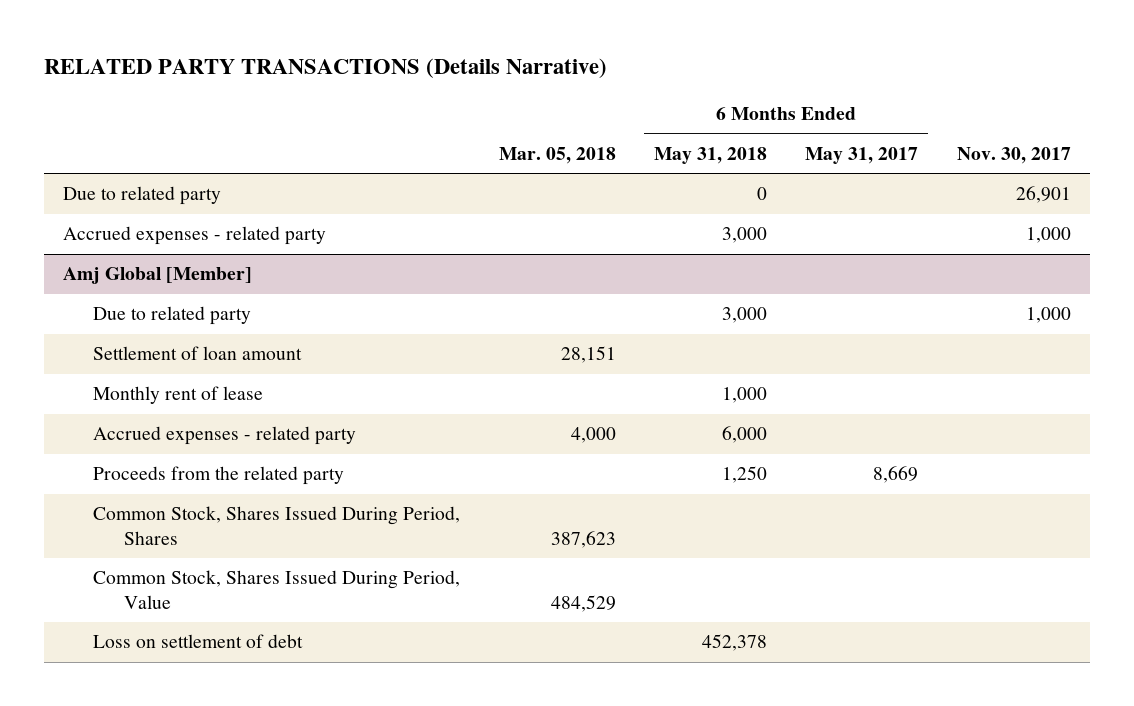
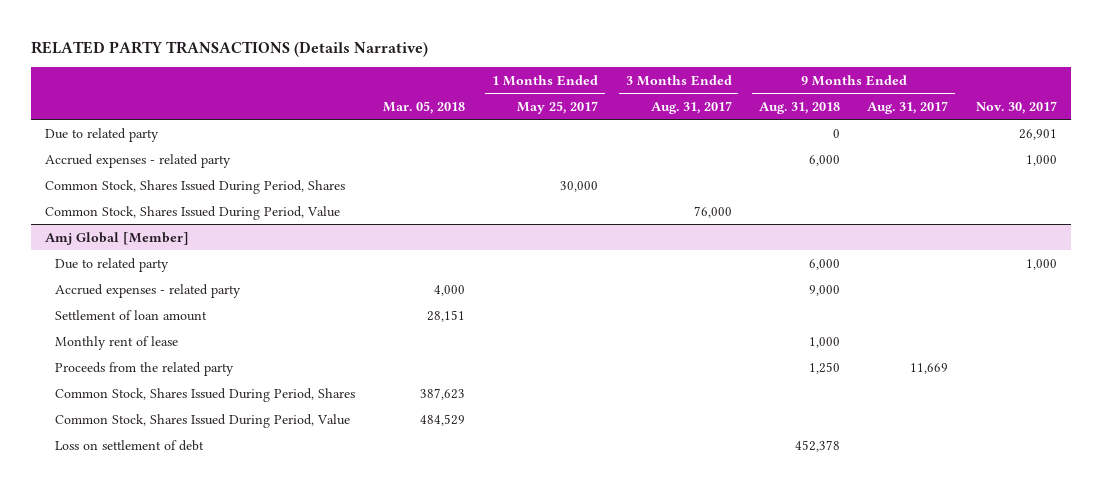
- | Mar. 05, 2018 | 6 Months Ended May 31, 2018 | 6 Months Ended May 31, 2017 | Nov. 30, 2017
+ | Mar. 05, 2018 | 1 Months Ended May 25, 2017 | 3 Months Ended Aug. 31, 2017 | 9 Months Ended Aug. 31, 2018 | 9 Months Ended Aug. 31, 2017 | Nov. 30, 2017
+ Common Stock, Shares Issued During Period, Shares | | 30,000 | | | |
+ Common Stock, Shares Issued During Period, Value | | | 76,000 | | |
@ Amj Global [Member]
moved up: Accrued expenses - related party | 4,000 | | | 9,000 | |

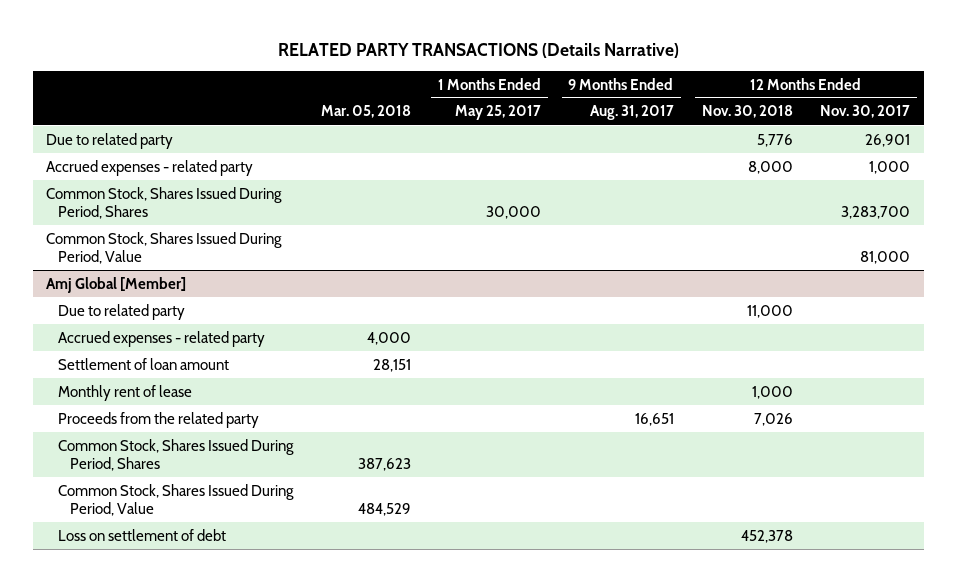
- | Mar. 05, 2018 | 1 Months Ended May 25, 2017 | 3 Months Ended Aug. 31, 2017 | 9 Months Ended Aug. 31, 2018 | 9 Months Ended Aug. 31, 2017 | Nov. 30, 2017
+ | Mar. 05, 2018 | 1 Months Ended May 25, 2017 | 9 Months Ended Aug. 31, 2017 | 12 Months Ended Nov. 30, 2018 | 12 Months Ended Nov. 30, 2017
@ Amj Global [Member]
- Proceeds from the related party | | | | 1,250 | 11,669 |
+ Proceeds from the related party | | | 16,651 | 7,026 |

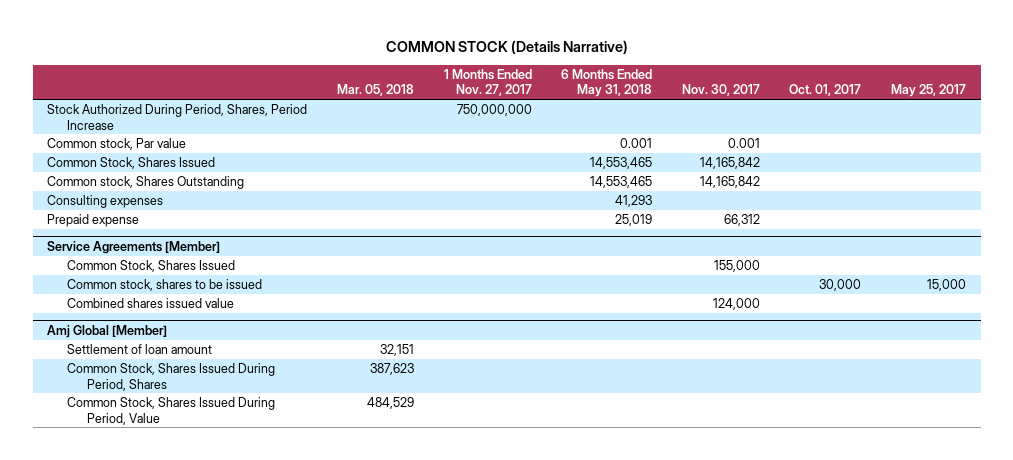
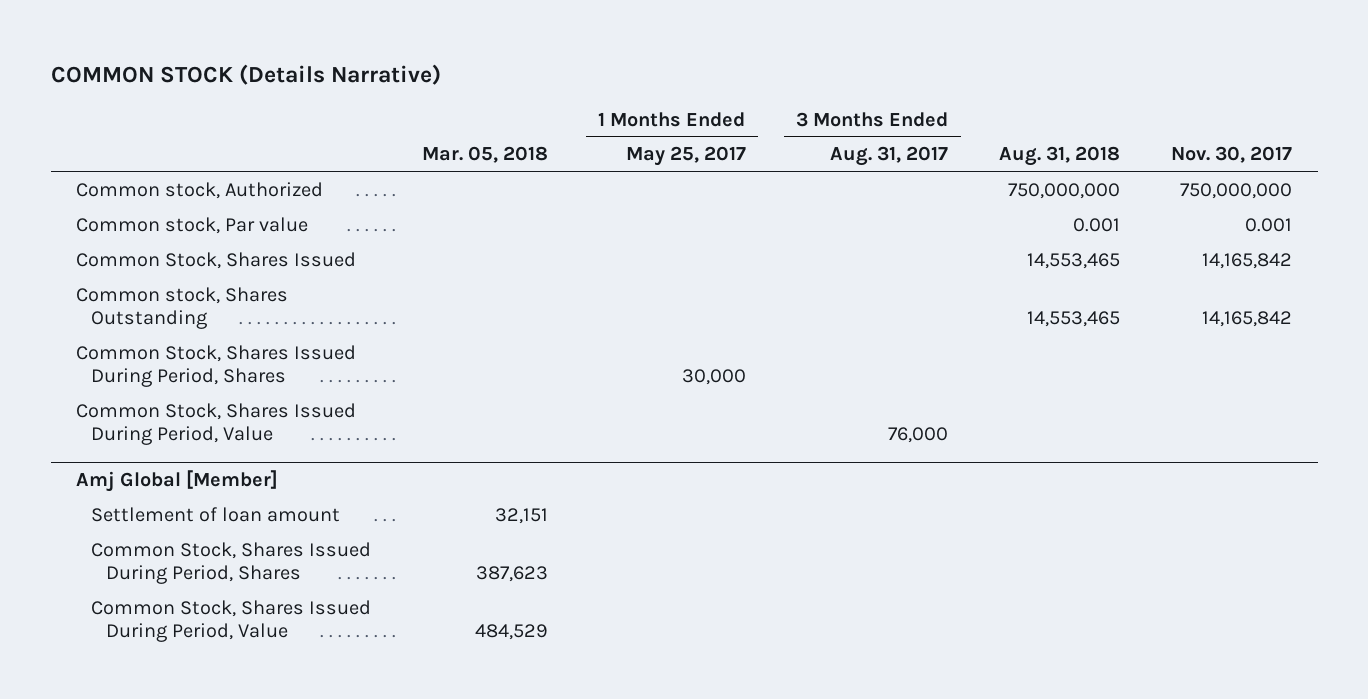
- | Mar. 05, 2018 | 1 Months Ended Nov. 27, 2017 | 6 Months Ended May 31, 2018 | Nov. 30, 2017 | Oct. 01, 2017 | May 25, 2017
+ | Mar. 05, 2018 | 1 Months Ended May 25, 2017 | 3 Months Ended Aug. 31, 2017 | Aug. 31, 2018 | Nov. 30, 2017
- Stock Authorized During Period, Shares, Period Increase | | 750,000,000 | | | |
+ Common stock, Authorized | | | | 750,000,000 | 750,000,000
- Consulting expenses | | | 41,293 | | |
- Prepaid expense | | | 25,019 | 66,312 | |
- Service Agreements [Member]
- Common Stock, Shares Issued | | | | 155,000 | |
- Common stock, shares to be issued | | | | | 30,000 | 15,000
- Combined shares issued value | | | | 124,000 | |
+ Common Stock, Shares Issued During Period, Shares | | 30,000 | | |
+ Common Stock, Shares Issued During Period, Value | | | 76,000 | |

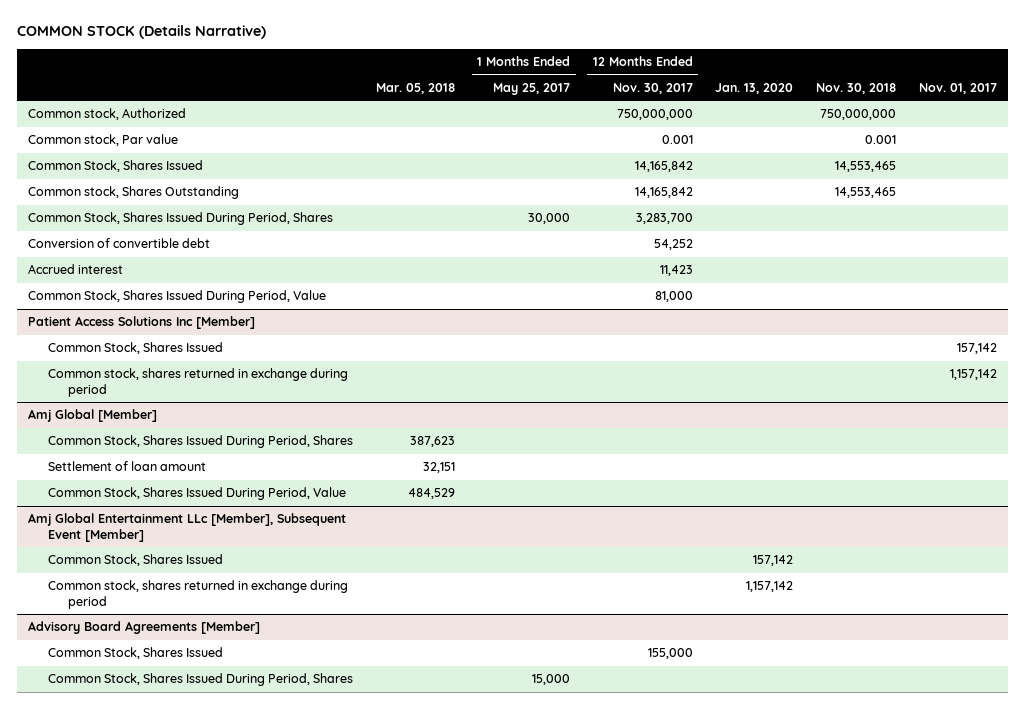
- | Mar. 05, 2018 | 1 Months Ended May 25, 2017 | 3 Months Ended Aug. 31, 2017 | Aug. 31, 2018 | Nov. 30, 2017
+ | Mar. 05, 2018 | 1 Months Ended May 25, 2017 | 12 Months Ended Nov. 30, 2017 | Jan. 13, 2020 | Nov. 30, 2018 | Nov. 01, 2017
+ Conversion of convertible debt | | | 54,252 | | |
+ Accrued interest | | | 11,423 | | |
+ Patient Access Solutions Inc [Member]
+ Common Stock, Shares Issued | | | | | | 157,142
+ Common stock, shares returned in exchange during period | | | | | | 1,157,142
@ Amj Global [Member]
moved down: Settlement of loan amount | 32,151 | | | | |
+ Amj Global Entertainment LLc [Member], Subsequent Event [Member]
+ Common Stock, Shares Issued | | | | 157,142 | |
+ Common stock, shares returned in exchange during period | | | | 1,157,142 | |
+ Advisory Board Agreements [Member]
+ Common Stock, Shares Issued | | | 155,000 | | |
+ Common Stock, Shares Issued During Period, Shares | | 15,000 | | | |

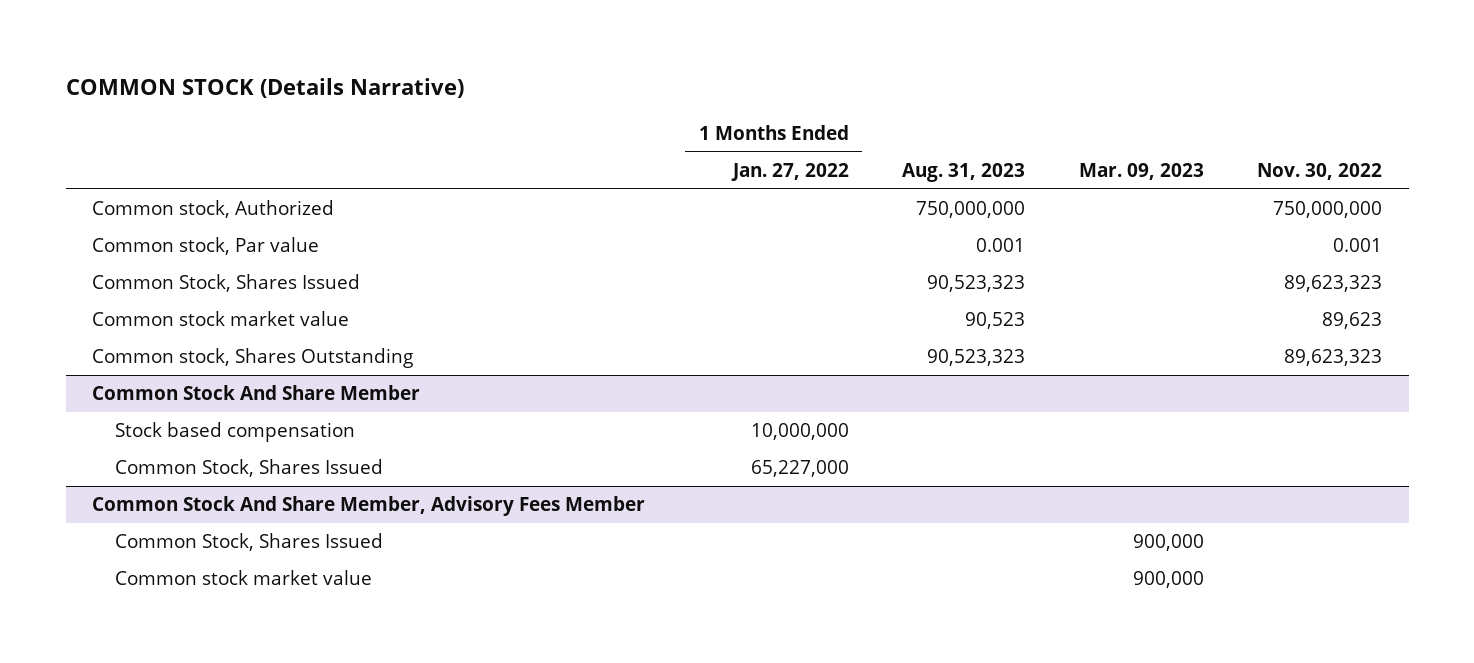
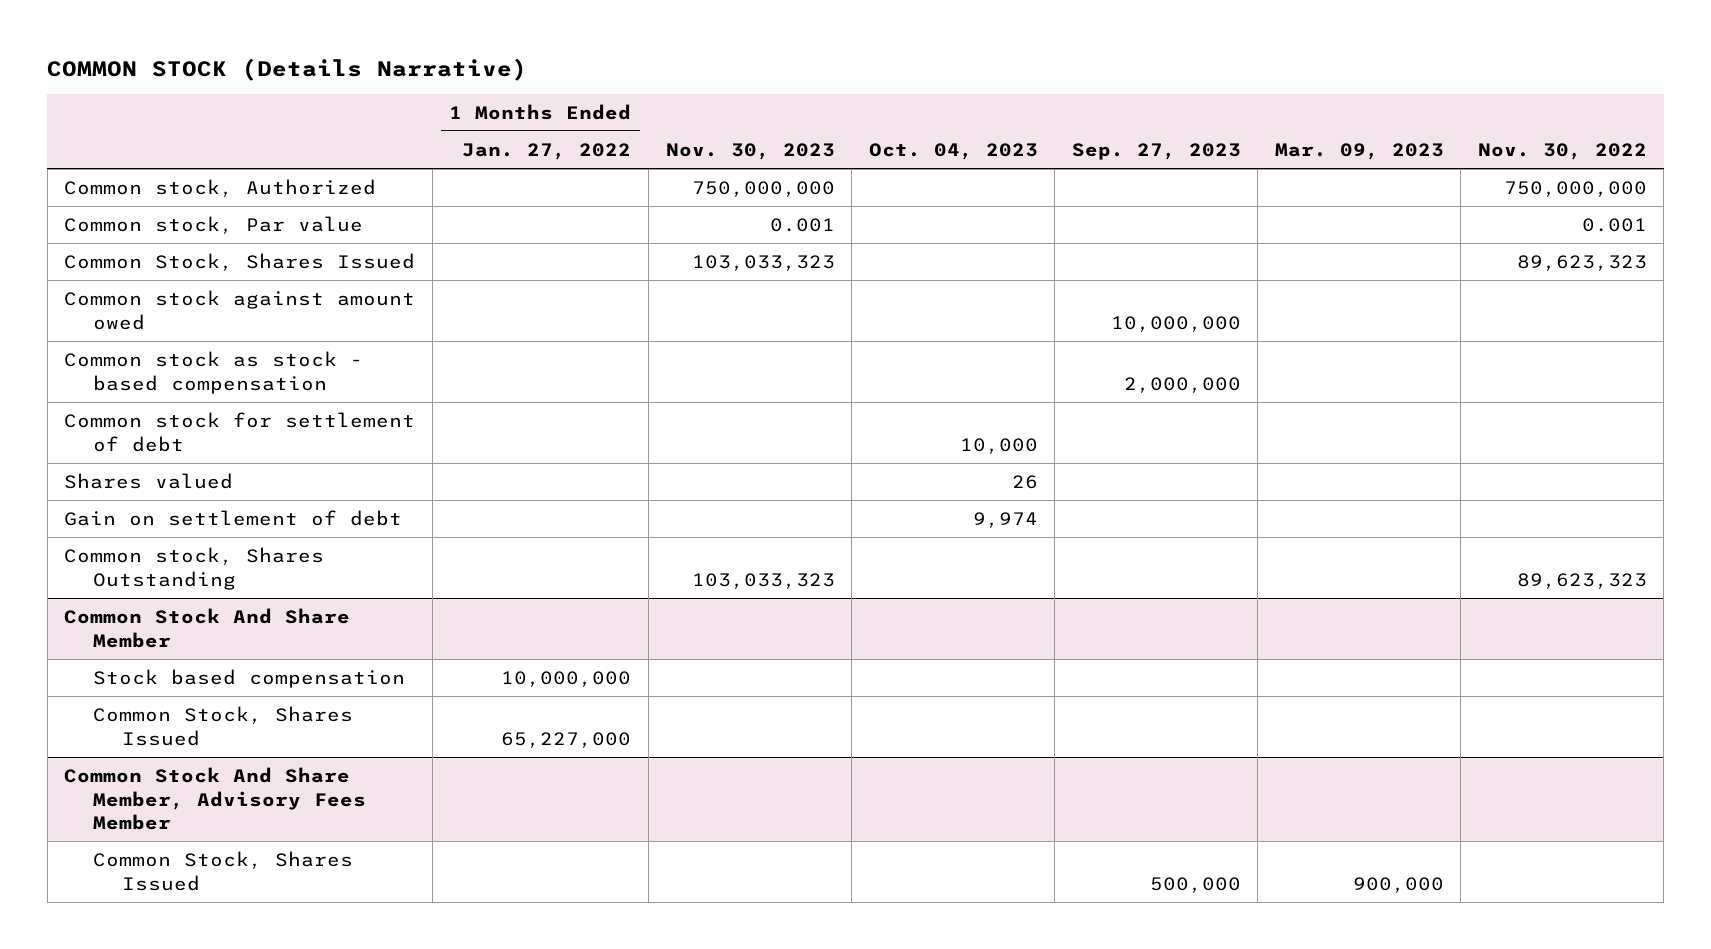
- | 1 Months Ended Jan. 27, 2022 | Aug. 31, 2023 | Mar. 09, 2023 | Nov. 30, 2022
+ | 1 Months Ended Jan. 27, 2022 | Nov. 30, 2023 | Oct. 04, 2023 | Sep. 27, 2023 | Mar. 09, 2023 | Nov. 30, 2022
- Common stock market value | | 90,523 | | 89,623
+ Common stock against amount owed | | | | 10,000,000 | |
+ Common stock as stock - based compensation | | | | 2,000,000 | |
+ Common stock for settlement of debt | | | 10,000 | | |
+ Shares valued | | | 26 | | |
+ Gain on settlement of debt | | | 9,974 | | |
@ Common Stock And Share Member, Advisory Fees Member
- Common stock market value | | | 900,000 |

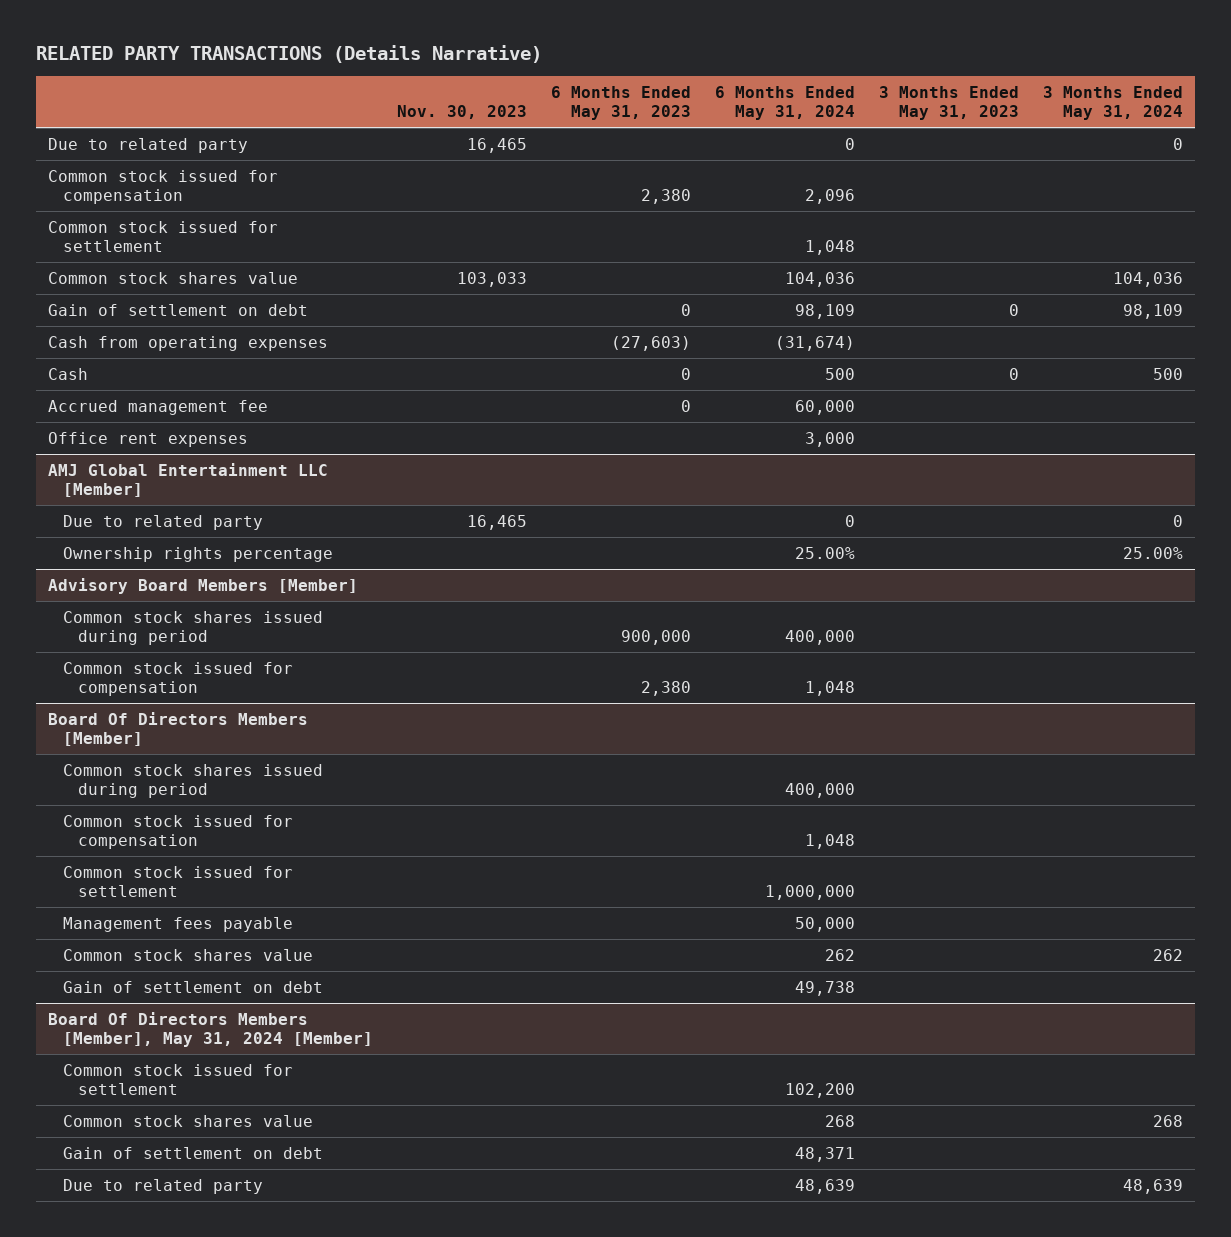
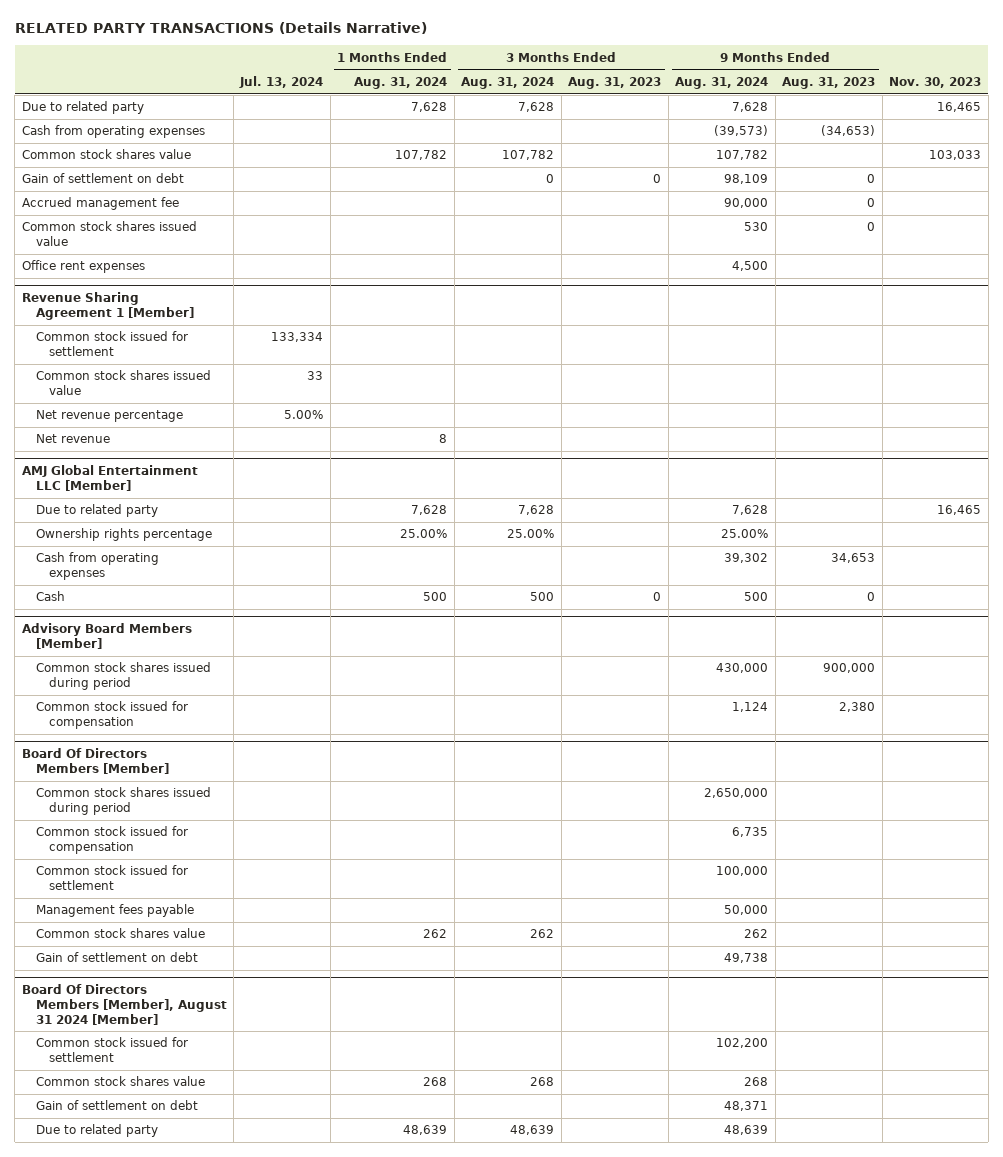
- | Nov. 30, 2023 | 6 Months Ended May 31, 2023 | 6 Months Ended May 31, 2024 | 3 Months Ended May 31, 2023 | 3 Months Ended May 31, 2024
+ | Jul. 13, 2024 | 1 Months Ended Aug. 31, 2024 | 3 Months Ended Aug. 31, 2024 | 3 Months Ended Aug. 31, 2023 | 9 Months Ended Aug. 31, 2024 | 9 Months Ended Aug. 31, 2023 | Nov. 30, 2023
- Common stock issued for compensation | | 2,380 | 2,096 | |
- Common stock issued for settlement | | | 1,048 | |
moved up: Cash from operating expenses | | | | | (39,573) | (34,653) |
- Cash | | 0 | 500 | 0 | 500
+ Common stock shares issued value | | | | | 530 | 0 |
+ Revenue Sharing Agreement 1 [Member]
+ Common stock issued for settlement | 133,334 | | | | | |
+ Common stock shares issued value | 33 | | | | | |
+ Net revenue percentage | 5.00% | | | | | |
+ Net revenue | | 8 | | | | |
@ AMJ Global Entertainment LLC [Member]
+ Cash from operating expenses | | | | | 39,302 | 34,653 |
+ Cash | | 500 | 500 | 0 | 500 | 0 |
- Board Of Directors Members [Member], May 31, 2024 [Member]
+ Board Of Directors Members [Member], August 31 2024 [Member]

